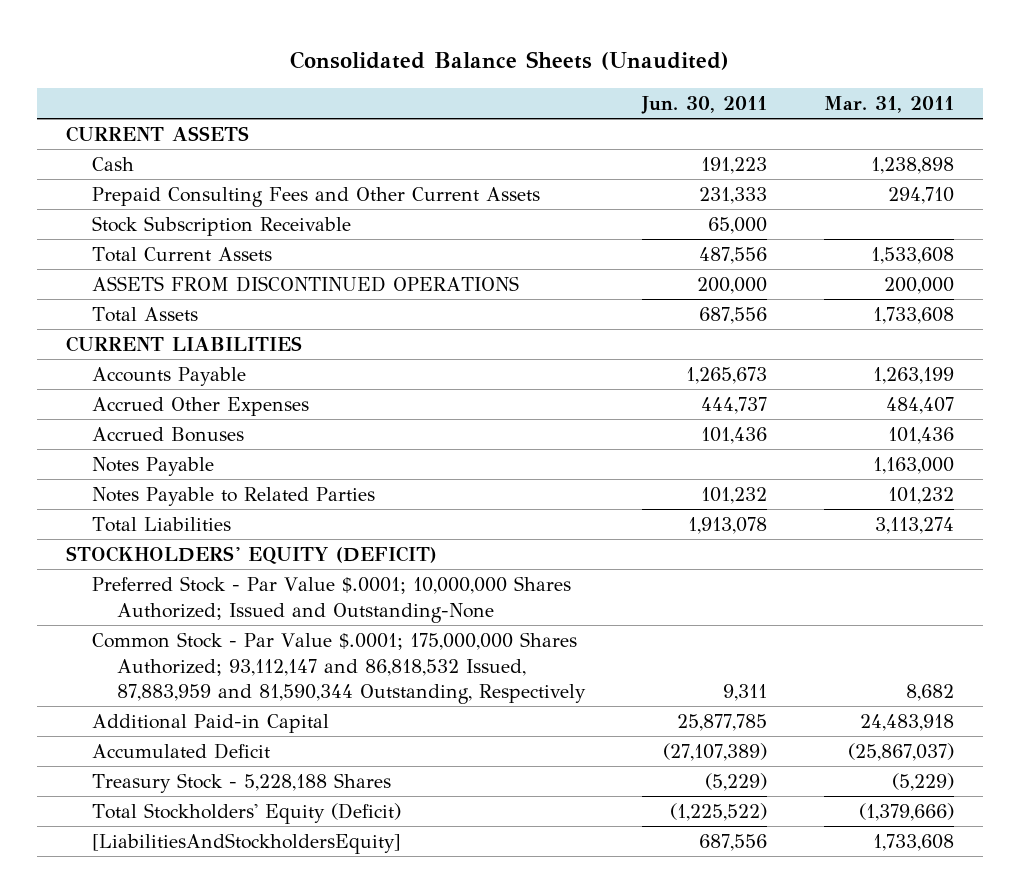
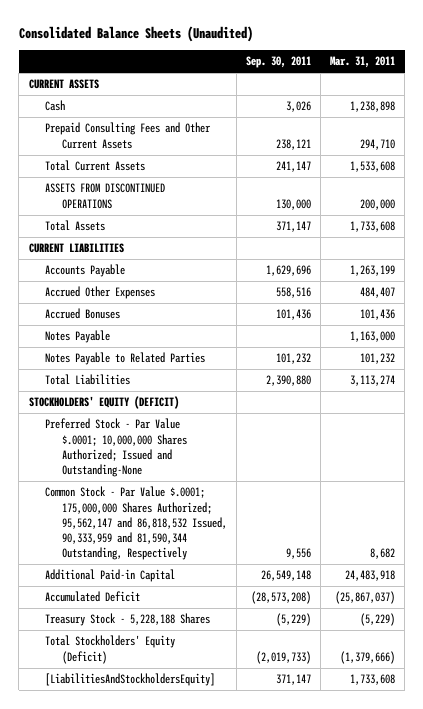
- | Jun. 30, 2011 | Mar. 31, 2011
+ | Sep. 30, 2011 | Mar. 31, 2011
- Stock Subscription Receivable | 65,000 |
- Common Stock - Par Value $.0001; 175,000,000 Shares Authorized; 93,112,147 and 86,818,532 Issued, 87,883,959 and 81,590,344 Outstanding, Respectively | 9,311 | 8,682
+ Common Stock - Par Value $.0001; 175,000,000 Shares Authorized; 95,562,147 and 86,818,532 Issued, 90,333,959 and 81,590,344 Outstanding, Respectively | 9,556 | 8,682

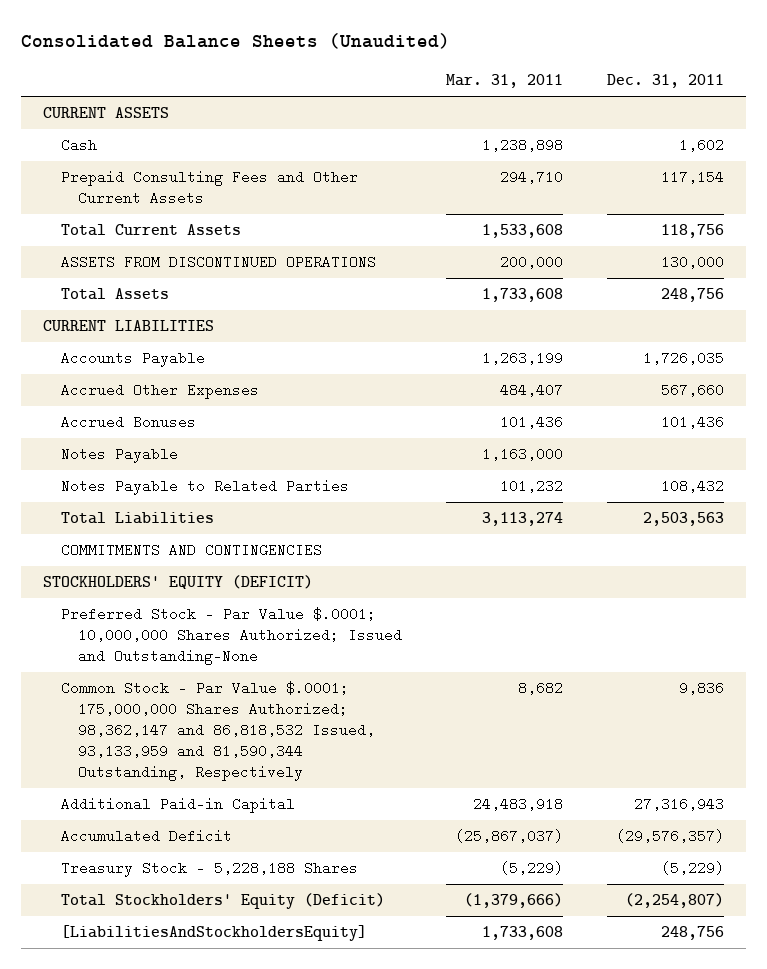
- | Sep. 30, 2011 | Mar. 31, 2011
+ | Mar. 31, 2011 | Dec. 31, 2011
+ COMMITMENTS AND CONTINGENCIES
- Common Stock - Par Value $.0001; 175,000,000 Shares Authorized; 95,562,147 and 86,818,532 Issued, 90,333,959 and 81,590,344 Outstanding, Respectively | 9,556 | 8,682
+ Common Stock - Par Value $.0001; 175,000,000 Shares Authorized; 98,362,147 and 86,818,532 Issued, 93,133,959 and 81,590,344 Outstanding, Respectively | 8,682 | 9,836

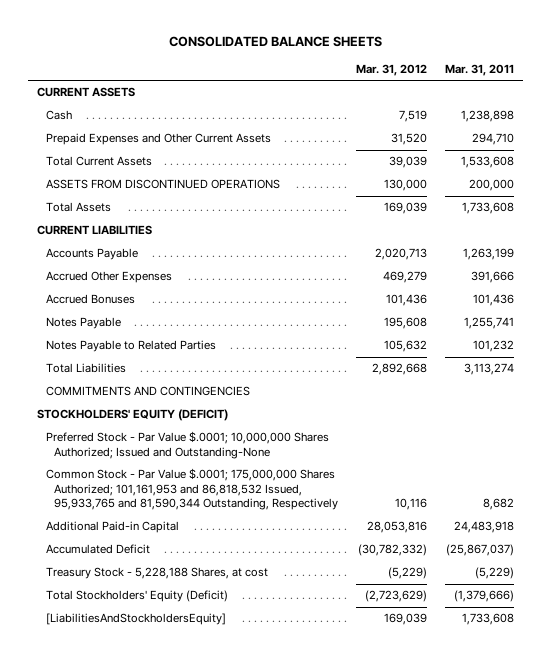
- Consolidated Balance Sheets (Unaudited)
+ CONSOLIDATED BALANCE SHEETS
- | Mar. 31, 2011 | Dec. 31, 2011
+ | Mar. 31, 2012 | Mar. 31, 2011
- Prepaid Consulting Fees and Other Current Assets | 294,710 | 117,154
+ Prepaid Expenses and Other Current Assets | 31,520 | 294,710
- Accrued Other Expenses | 484,407 | 567,660
+ Accrued Other Expenses | 469,279 | 391,666
- Notes Payable | 1,163,000 |
+ Notes Payable | 195,608 | 1,255,741
- Common Stock - Par Value $.0001; 175,000,000 Shares Authorized; 98,362,147 and 86,818,532 Issued, 93,133,959 and 81,590,344 Outstanding, Respectively | 8,682 | 9,836
+ Common Stock - Par Value $.0001; 175,000,000 Shares Authorized; 101,161,953 and 86,818,532 Issued, 95,933,765 and 81,590,344 Outstanding, Respectively | 10,116 | 8,682
- Treasury Stock - 5,228,188 Shares | (5,229) | (5,229)
+ Treasury Stock - 5,228,188 Shares, at cost | (5,229) | (5,229)

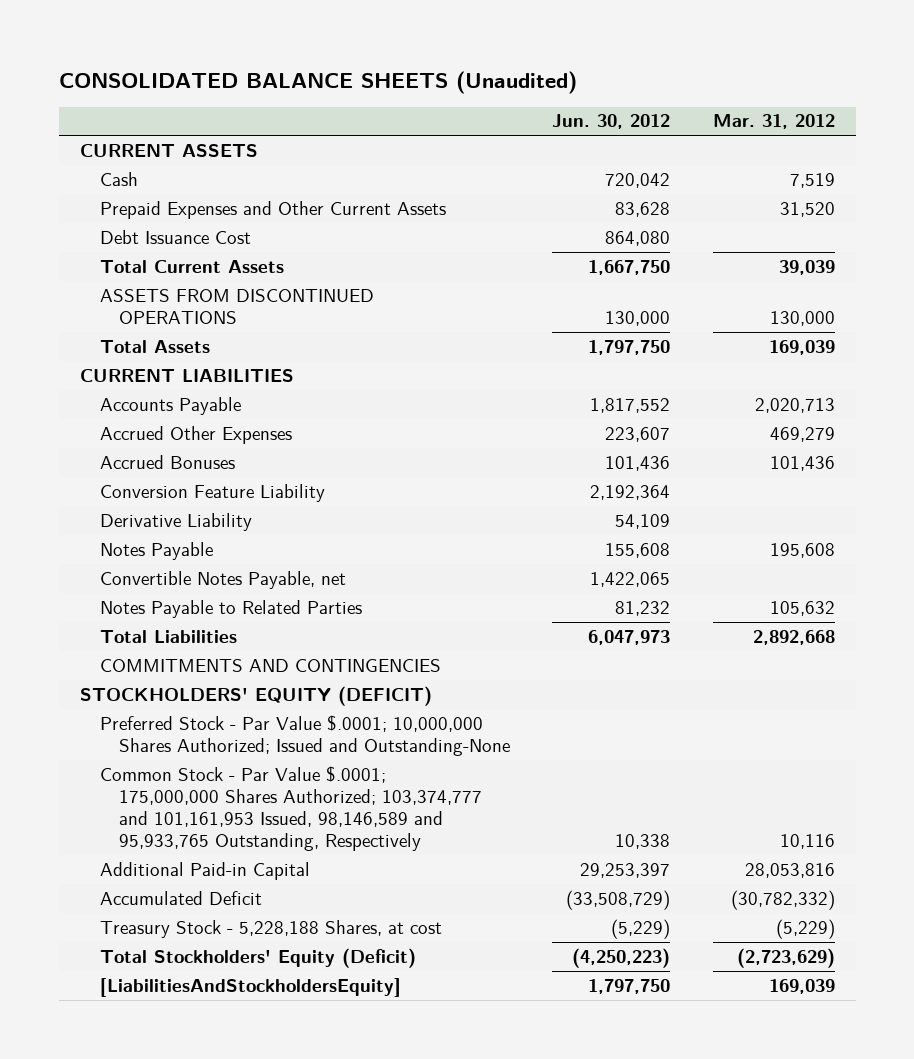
- CONSOLIDATED BALANCE SHEETS
+ CONSOLIDATED BALANCE SHEETS (Unaudited)
- | Mar. 31, 2012 | Mar. 31, 2011
+ | Jun. 30, 2012 | Mar. 31, 2012
+ Debt Issuance Cost | 864,080 |
+ Conversion Feature Liability | 2,192,364 |
+ Derivative Liability | 54,109 |
+ Convertible Notes Payable, net | 1,422,065 |
- Common Stock - Par Value $.0001; 175,000,000 Shares Authorized; 101,161,953 and 86,818,532 Issued, 95,933,765 and 81,590,344 Outstanding, Respectively | 10,116 | 8,682
+ Common Stock - Par Value $.0001; 175,000,000 Shares Authorized; 103,374,777 and 101,161,953 Issued, 98,146,589 and 95,933,765 Outstanding, Respectively | 10,338 | 10,116

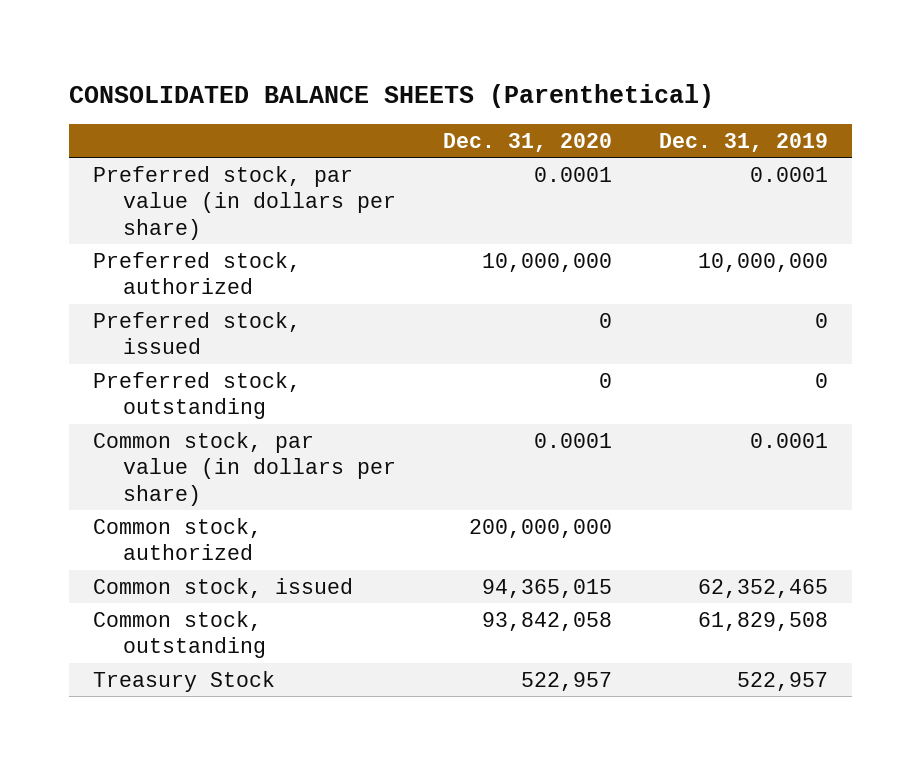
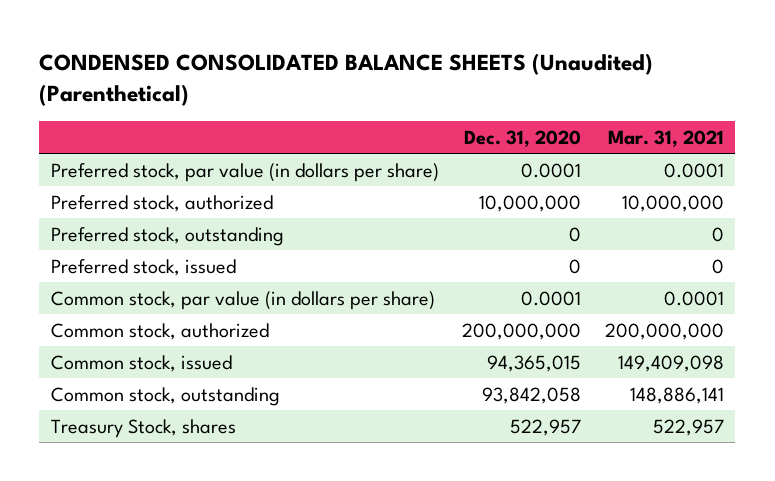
- CONSOLIDATED BALANCE SHEETS (Parenthetical)
+ CONDENSED CONSOLIDATED BALANCE SHEETS (Unaudited) (Parenthetical)
- | Dec. 31, 2020 | Dec. 31, 2019
+ | Dec. 31, 2020 | Mar. 31, 2021
moved down: Preferred stock, issued | 0 | 0
- Treasury Stock | 522,957 | 522,957
+ Treasury Stock, shares | 522,957 | 522,957

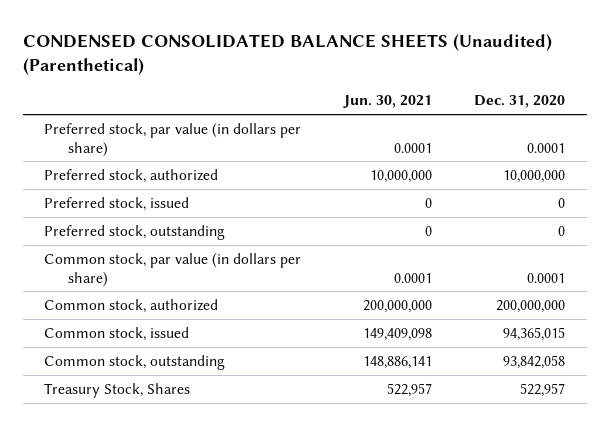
- | Dec. 31, 2020 | Mar. 31, 2021
+ | Jun. 30, 2021 | Dec. 31, 2020
moved down: Preferred stock, outstanding | 0 | 0
- Treasury Stock, shares | 522,957 | 522,957
+ Treasury Stock, Shares | 522,957 | 522,957

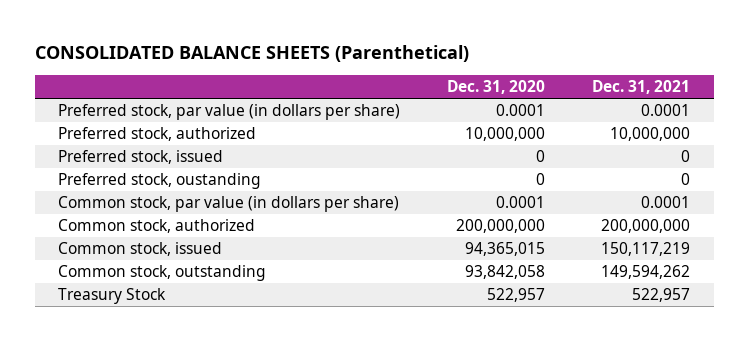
- CONDENSED CONSOLIDATED BALANCE SHEETS (Unaudited) (Parenthetical)
+ CONSOLIDATED BALANCE SHEETS (Parenthetical)
- | Jun. 30, 2021 | Dec. 31, 2020
+ | Dec. 31, 2020 | Dec. 31, 2021
- Preferred stock, outstanding | 0 | 0
+ Preferred stock, oustanding | 0 | 0
- Treasury Stock, Shares | 522,957 | 522,957
+ Treasury Stock | 522,957 | 522,957

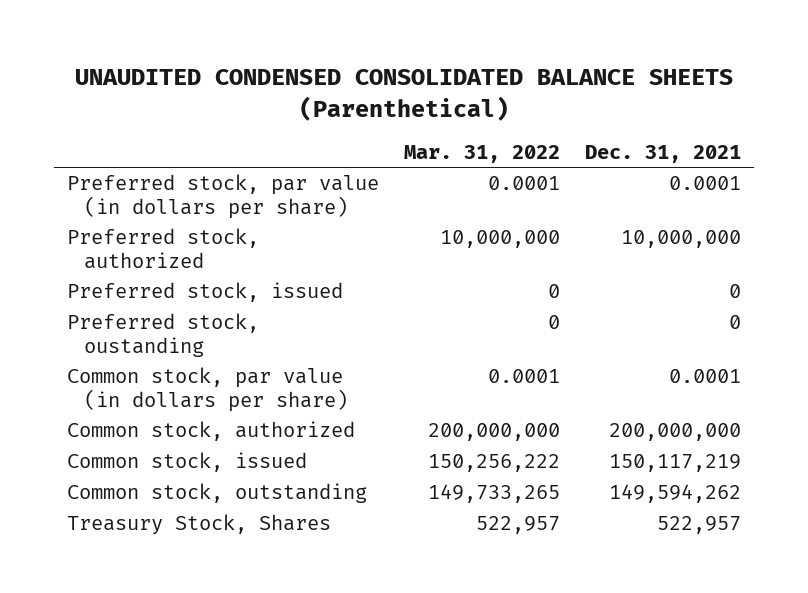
- CONSOLIDATED BALANCE SHEETS (Parenthetical)
+ UNAUDITED CONDENSED CONSOLIDATED BALANCE SHEETS (Parenthetical)
- | Dec. 31, 2020 | Dec. 31, 2021
+ | Mar. 31, 2022 | Dec. 31, 2021
- Treasury Stock | 522,957 | 522,957
+ Treasury Stock, Shares | 522,957 | 522,957

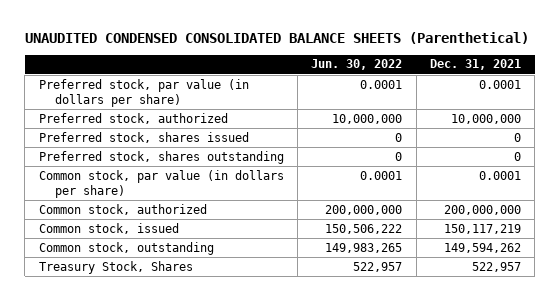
- | Mar. 31, 2022 | Dec. 31, 2021
+ | Jun. 30, 2022 | Dec. 31, 2021
- Preferred stock, issued | 0 | 0
- Preferred stock, oustanding | 0 | 0
+ Preferred stock, shares issued | 0 | 0
+ Preferred stock, shares outstanding | 0 | 0

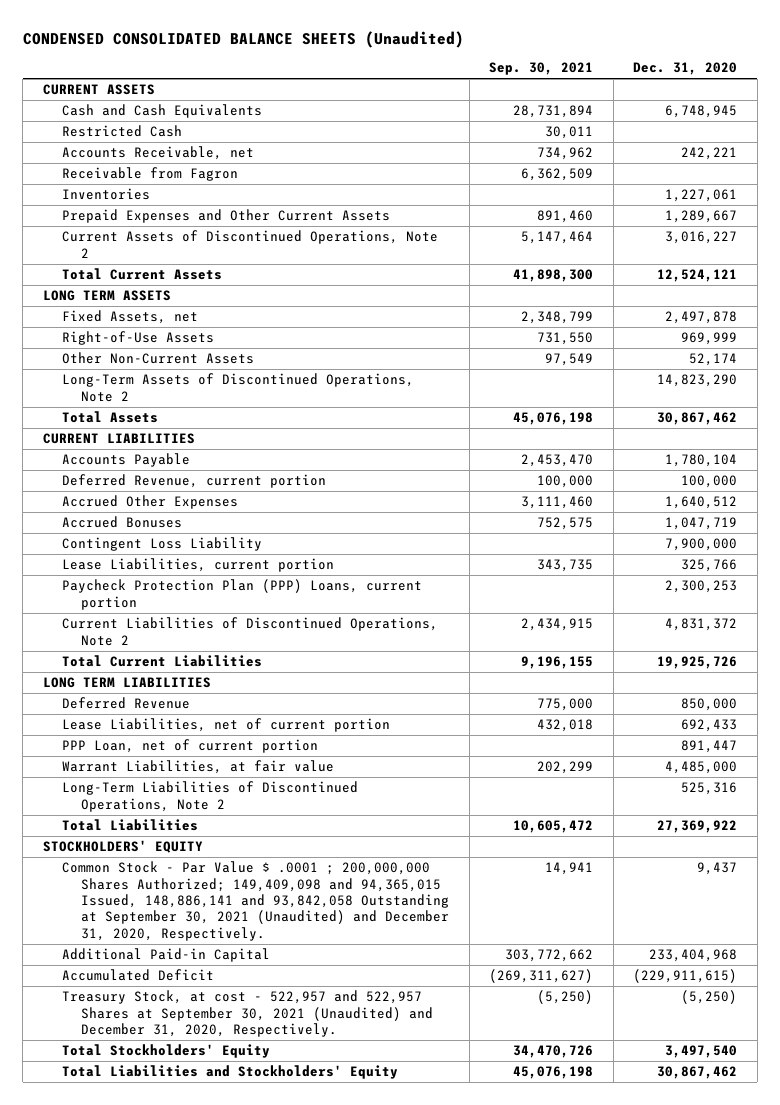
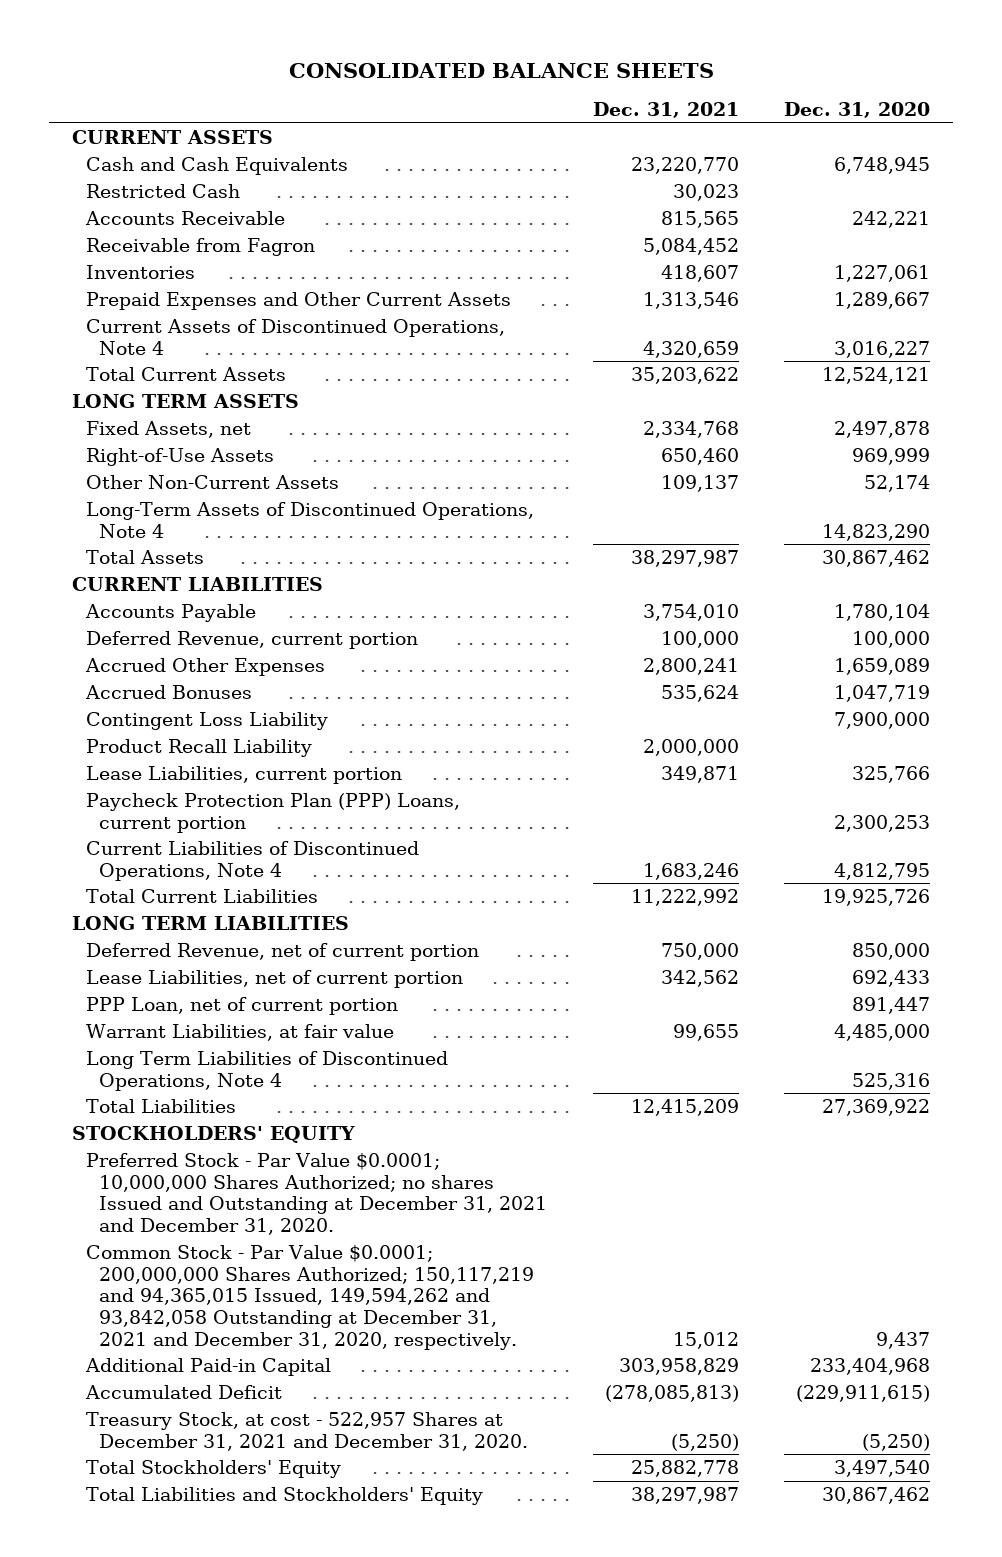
- CONDENSED CONSOLIDATED BALANCE SHEETS (Unaudited)
+ CONSOLIDATED BALANCE SHEETS
- | Sep. 30, 2021 | Dec. 31, 2020
+ | Dec. 31, 2021 | Dec. 31, 2020
- Accounts Receivable, net | 734,962 | 242,221
+ Accounts Receivable | 815,565 | 242,221
- Current Assets of Discontinued Operations, Note 2 | 5,147,464 | 3,016,227
+ Current Assets of Discontinued Operations, Note 4 | 4,320,659 | 3,016,227
- Long-Term Assets of Discontinued Operations, Note 2 | | 14,823,290
+ Long-Term Assets of Discontinued Operations, Note 4 | | 14,823,290
- Accrued Other Expenses | 3,111,460 | 1,640,512
+ Accrued Other Expenses | 2,800,241 | 1,659,089
+ Product Recall Liability | 2,000,000 |
- Current Liabilities of Discontinued Operations, Note 2 | 2,434,915 | 4,831,372
+ Current Liabilities of Discontinued Operations, Note 4 | 1,683,246 | 4,812,795
- Deferred Revenue | 775,000 | 850,000
+ Deferred Revenue, net of current portion | 750,000 | 850,000
- Long-Term Liabilities of Discontinued Operations, Note 2 | | 525,316
+ Long Term Liabilities of Discontinued Operations, Note 4 | | 525,316
- Common Stock - Par Value $ .0001 ; 200,000,000 Shares Authorized; 149,409,098 and 94,365,015 Issued, 148,886,141 and 93,842,058 Outstanding at September 30, 2021 (Unaudited) and December 31, 2020, Respectively. | 14,941 | 9,437
+ Preferred Stock - Par Value $0.0001; 10,000,000 Shares Authorized; no shares Issued and Outstanding at December 31, 2021 and December 31, 2020.
+ Common Stock - Par Value $0.0001; 200,000,000 Shares Authorized; 150,117,219 and 94,365,015 Issued, 149,594,262 and 93,842,058 Outstanding at December 31, 2021 and December 31, 2020, respectively. | 15,012 | 9,437
- Treasury Stock, at cost - 522,957 and 522,957 Shares at September 30, 2021 (Unaudited) and December 31, 2020, Respectively. | (5,250) | (5,250)
+ Treasury Stock, at cost - 522,957 Shares at December 31, 2021 and December 31, 2020. | (5,250) | (5,250)

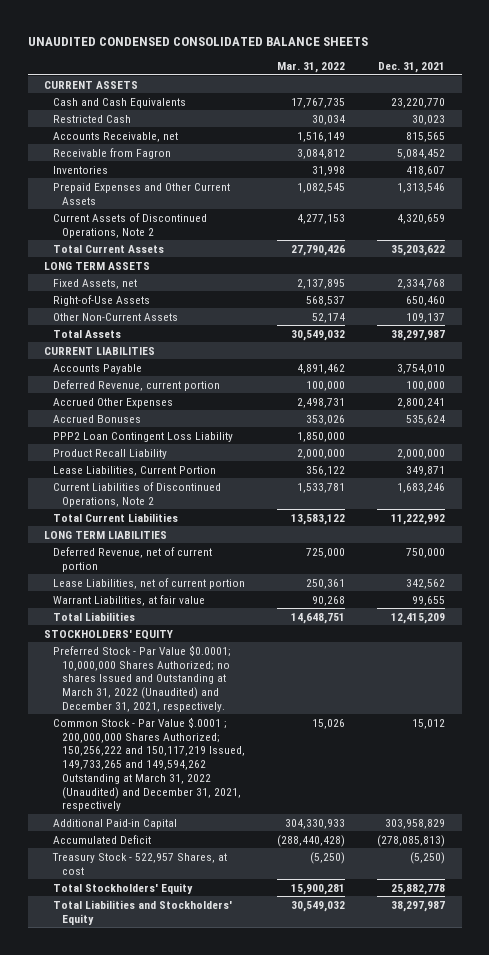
- CONSOLIDATED BALANCE SHEETS
+ UNAUDITED CONDENSED CONSOLIDATED BALANCE SHEETS
- | Dec. 31, 2021 | Dec. 31, 2020
+ | Mar. 31, 2022 | Dec. 31, 2021
- Accounts Receivable | 815,565 | 242,221
+ Accounts Receivable, net | 1,516,149 | 815,565
- Current Assets of Discontinued Operations, Note 4 | 4,320,659 | 3,016,227
+ Current Assets of Discontinued Operations, Note 2 | 4,277,153 | 4,320,659
- Long-Term Assets of Discontinued Operations, Note 4 | | 14,823,290
- Contingent Loss Liability | | 7,900,000
+ PPP2 Loan Contingent Loss Liability | 1,850,000 |
- Lease Liabilities, current portion | 349,871 | 325,766
- Paycheck Protection Plan (PPP) Loans, current portion | | 2,300,253
- Current Liabilities of Discontinued Operations, Note 4 | 1,683,246 | 4,812,795
+ Lease Liabilities, Current Portion | 356,122 | 349,871
+ Current Liabilities of Discontinued Operations, Note 2 | 1,533,781 | 1,683,246
- PPP Loan, net of current portion | | 891,447
- Long Term Liabilities of Discontinued Operations, Note 4 | | 525,316
- Preferred Stock - Par Value $0.0001; 10,000,000 Shares Authorized; no shares Issued and Outstanding at December 31, 2021 and December 31, 2020.
- Common Stock - Par Value $0.0001; 200,000,000 Shares Authorized; 150,117,219 and 94,365,015 Issued, 149,594,262 and 93,842,058 Outstanding at December 31, 2021 and December 31, 2020, respectively. | 15,012 | 9,437
+ Preferred Stock - Par Value $0.0001; 10,000,000 Shares Authorized; no shares Issued and Outstanding at March 31, 2022 (Unaudited) and December 31, 2021, respectively.
+ Common Stock - Par Value $.0001 ; 200,000,000 Shares Authorized; 150,256,222 and 150,117,219 Issued, 149,733,265 and 149,594,262 Outstanding at March 31, 2022 (Unaudited) and December 31, 2021, respectively | 15,026 | 15,012
- Treasury Stock, at cost - 522,957 Shares at December 31, 2021 and December 31, 2020. | (5,250) | (5,250)
+ Treasury Stock - 522,957 Shares, at cost | (5,250) | (5,250)

